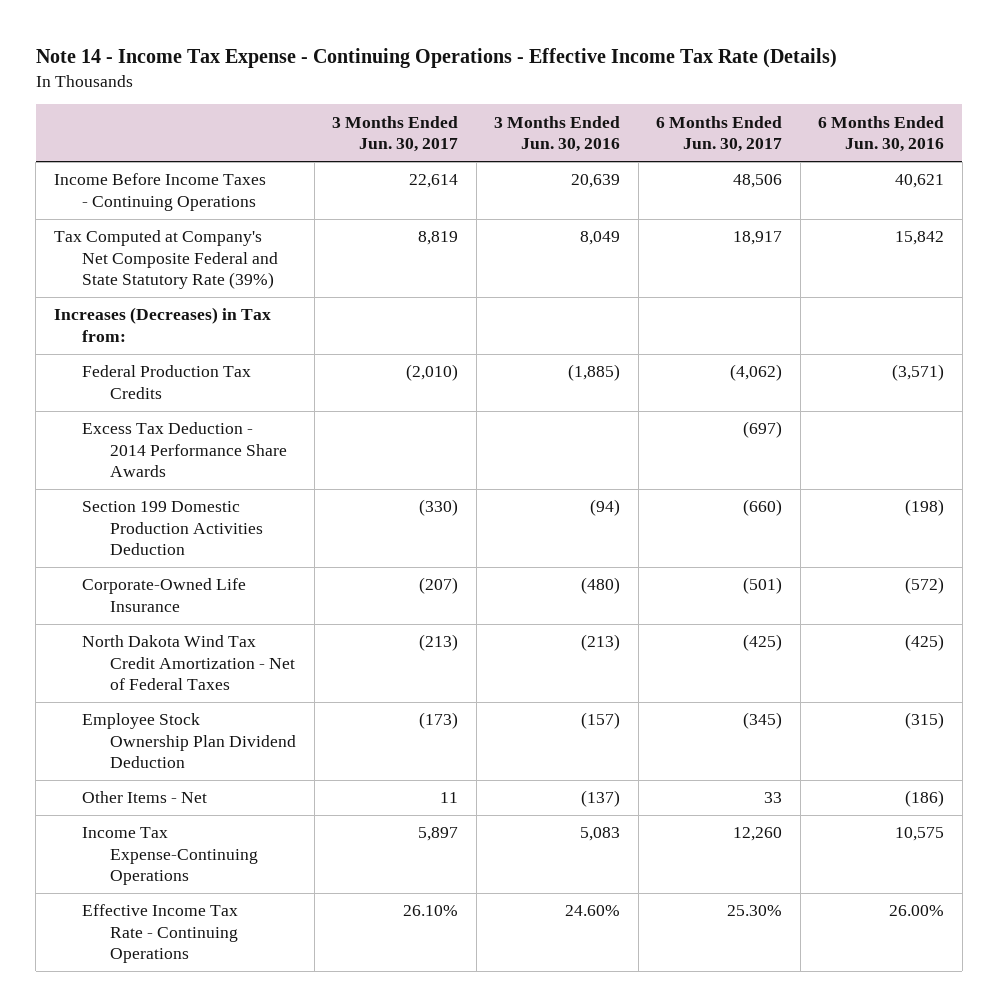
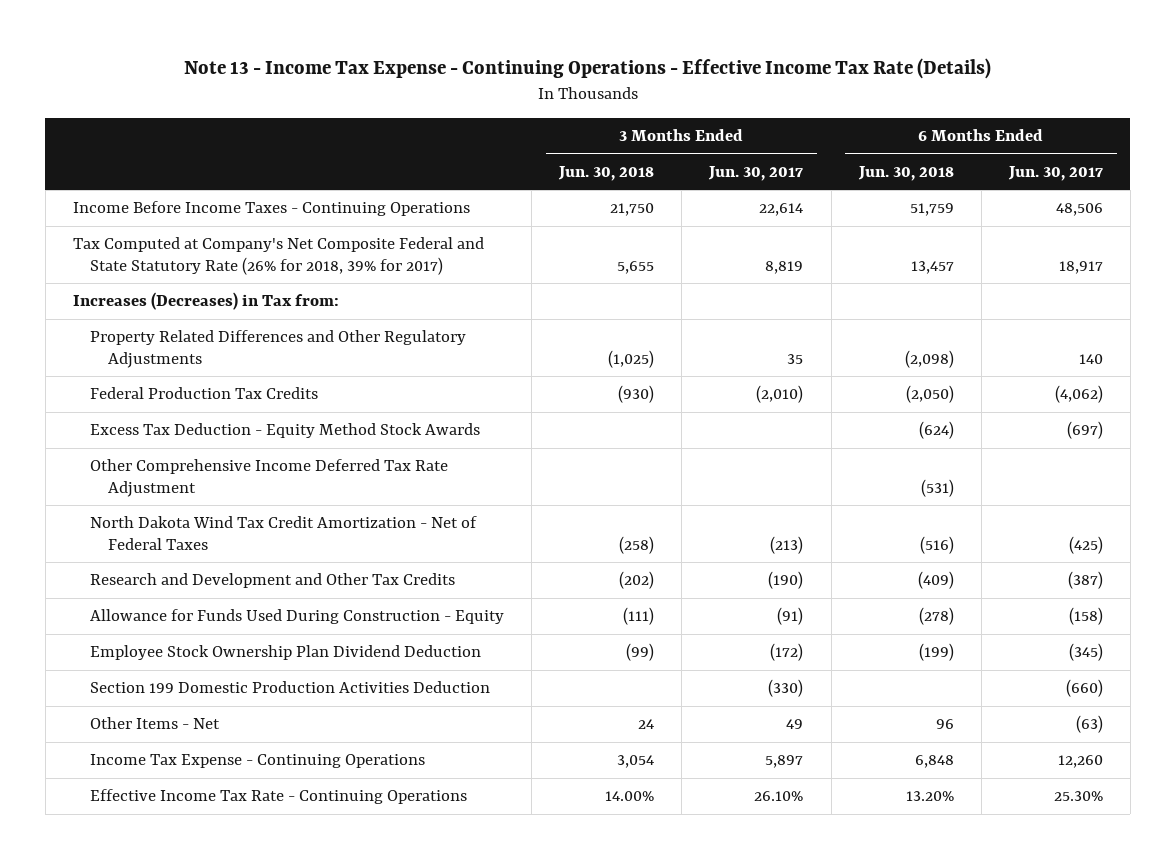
- Note 14 - Income Tax Expense - Continuing Operations - Effective Income Tax Rate (Details)
+ Note 13 - Income Tax Expense - Continuing Operations - Effective Income Tax Rate (Details)
- | 3 Months Ended Jun. 30, 2017 | 3 Months Ended Jun. 30, 2016 | 6 Months Ended Jun. 30, 2017 | 6 Months Ended Jun. 30, 2016
+ | 3 Months Ended Jun. 30, 2018 | 3 Months Ended Jun. 30, 2017 | 6 Months Ended Jun. 30, 2018 | 6 Months Ended Jun. 30, 2017
- Tax Computed at Company's Net Composite Federal and State Statutory Rate (39%) | 8,819 | 8,049 | 18,917 | 15,842
+ Tax Computed at Company's Net Composite Federal and State Statutory Rate (26% for 2018, 39% for 2017) | 5,655 | 8,819 | 13,457 | 18,917
+ Property Related Differences and Other Regulatory Adjustments | (1,025) | 35 | (2,098) | 140
- Excess Tax Deduction - 2014 Performance Share Awards | | | (697) |
- Corporate-Owned Life Insurance | (207) | (480) | (501) | (572)
+ Excess Tax Deduction - Equity Method Stock Awards | | | (624) | (697)
+ Other Comprehensive Income Deferred Tax Rate Adjustment | | | (531) |
- Employee Stock Ownership Plan Dividend Deduction | (173) | (157) | (345) | (315)
- Other Items - Net | 11 | (137) | 33 | (186)
- Income Tax Expense-Continuing Operations | 5,897 | 5,083 | 12,260 | 10,575
+ Research and Development and Other Tax Credits | (202) | (190) | (409) | (387)
+ Allowance for Funds Used During Construction - Equity | (111) | (91) | (278) | (158)
+ Employee Stock Ownership Plan Dividend Deduction | (99) | (172) | (199) | (345)
moved down: Section 199 Domestic Production Activities Deduction | | (330) | | (660)
+ Other Items - Net | 24 | 49 | 96 | (63)
+ Income Tax Expense - Continuing Operations | 3,054 | 5,897 | 6,848 | 12,260

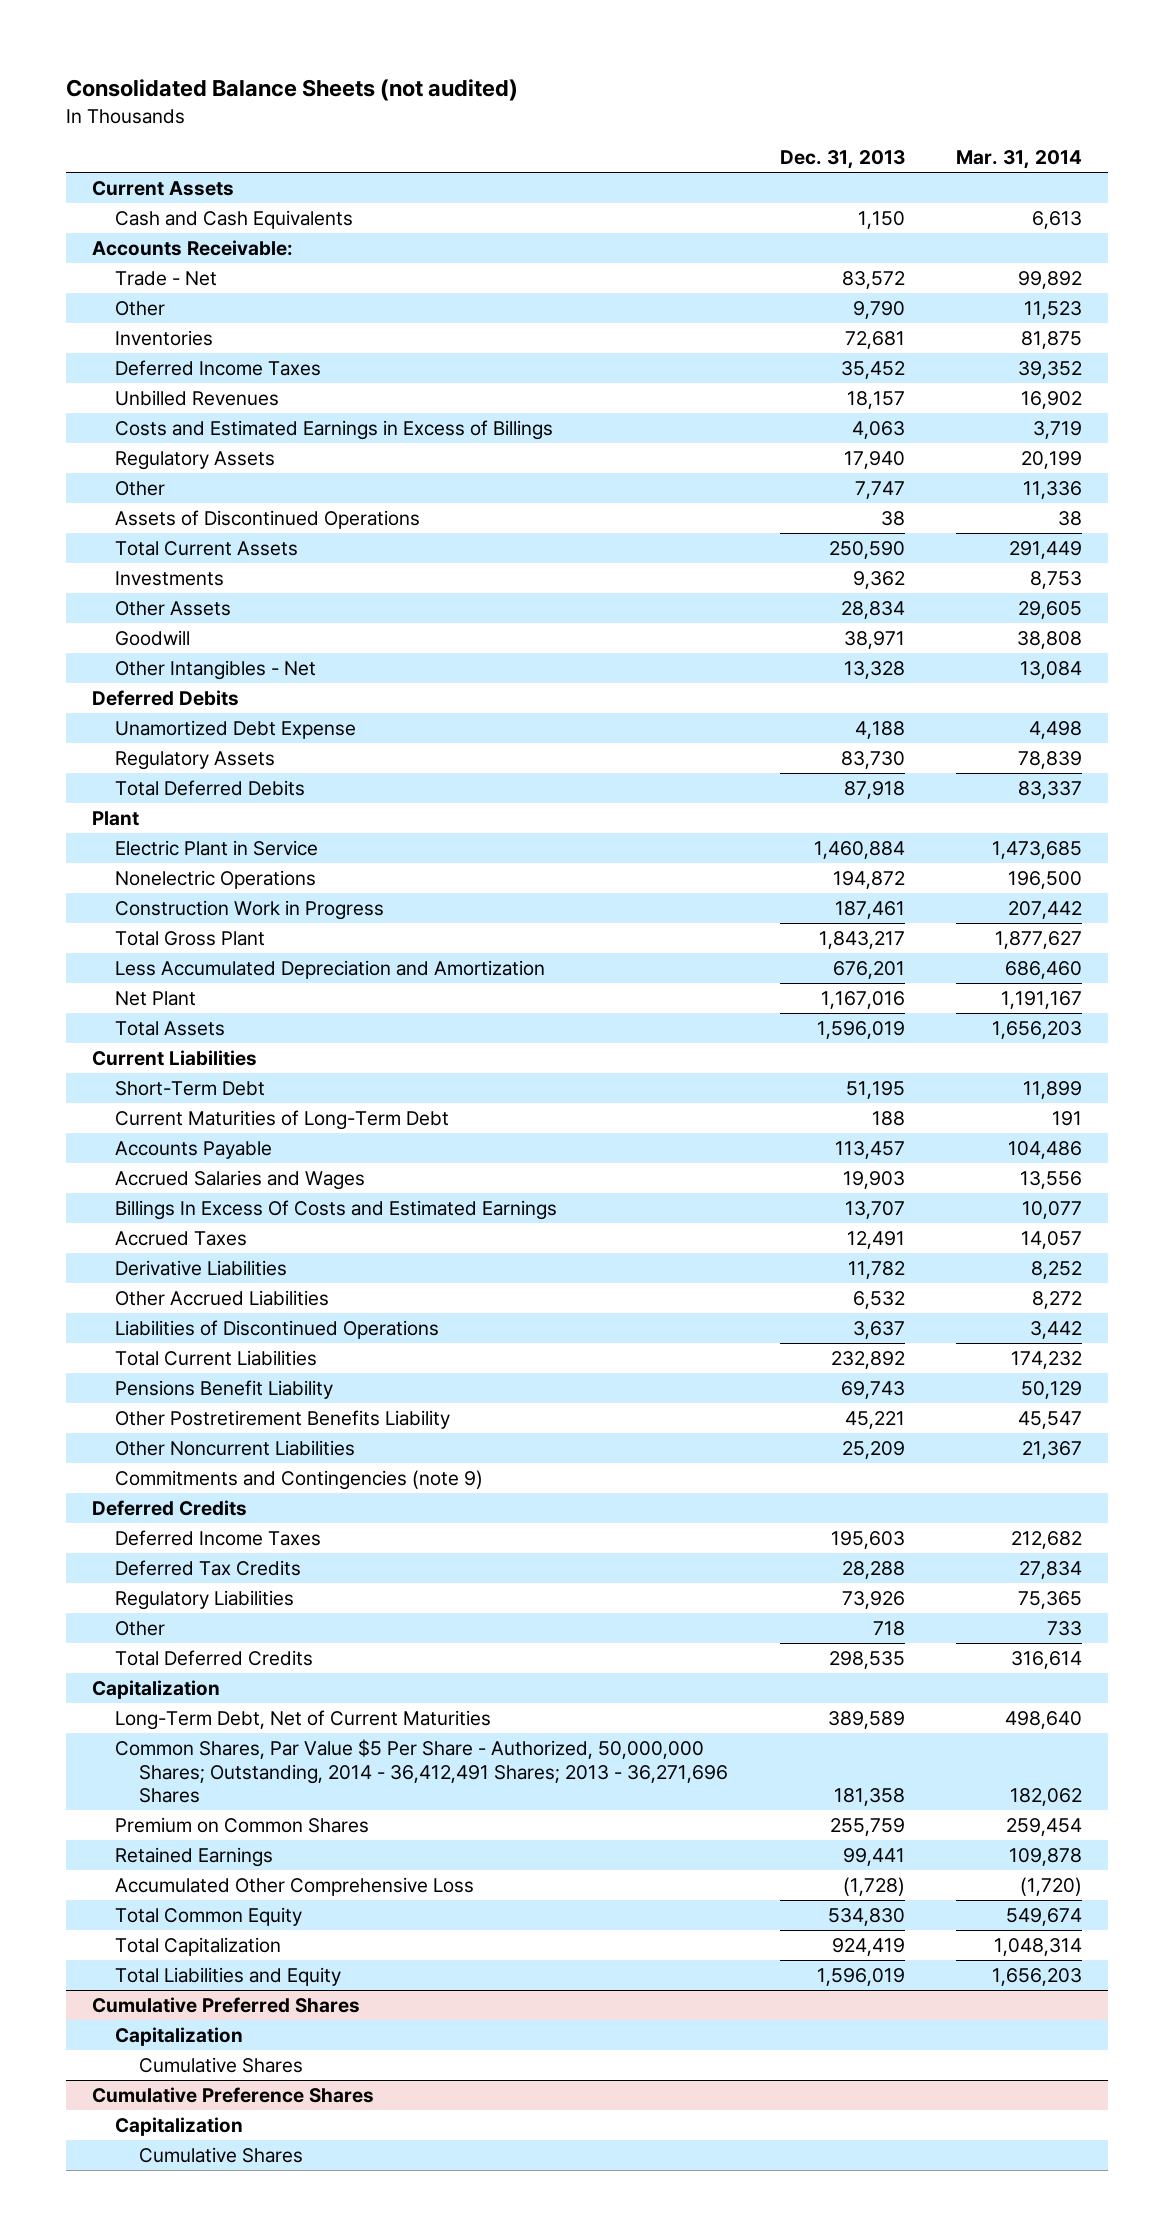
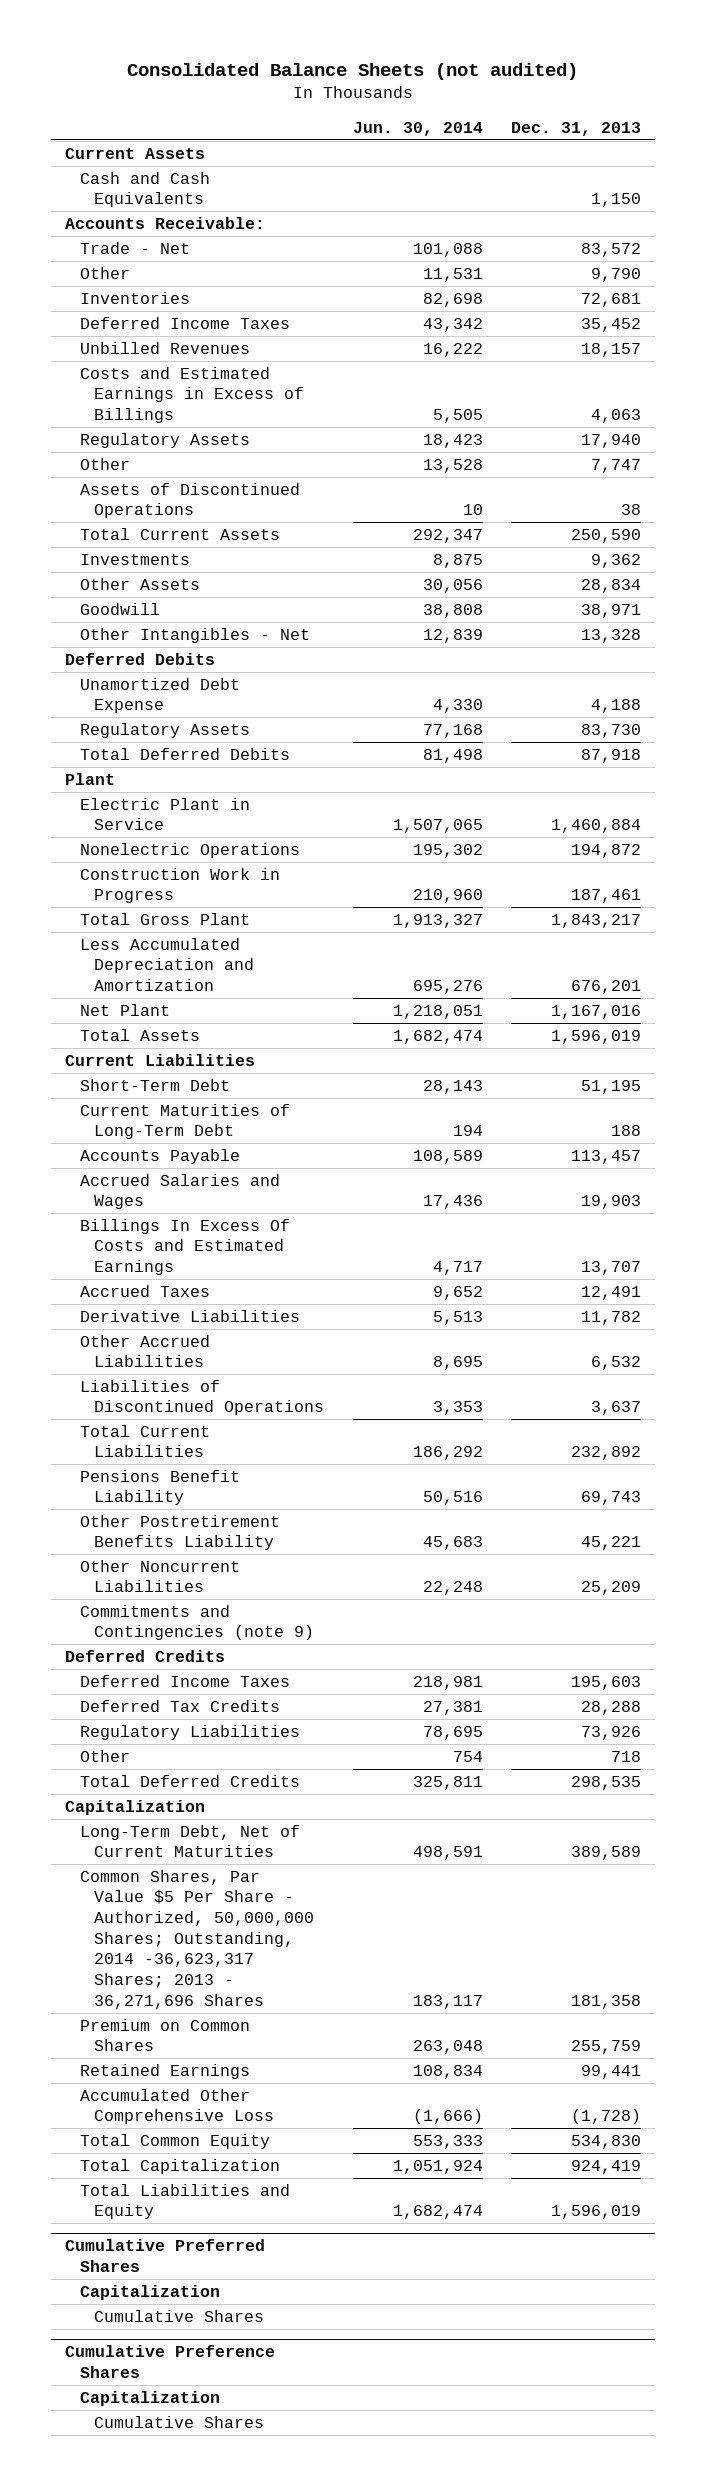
- | Dec. 31, 2013 | Mar. 31, 2014
+ | Jun. 30, 2014 | Dec. 31, 2013
- Common Shares, Par Value $5 Per Share - Authorized, 50,000,000 Shares; Outstanding, 2014 - 36,412,491 Shares; 2013 - 36,271,696 Shares | 181,358 | 182,062
+ Common Shares, Par Value $5 Per Share - Authorized, 50,000,000 Shares; Outstanding, 2014 -36,623,317 Shares; 2013 - 36,271,696 Shares | 183,117 | 181,358

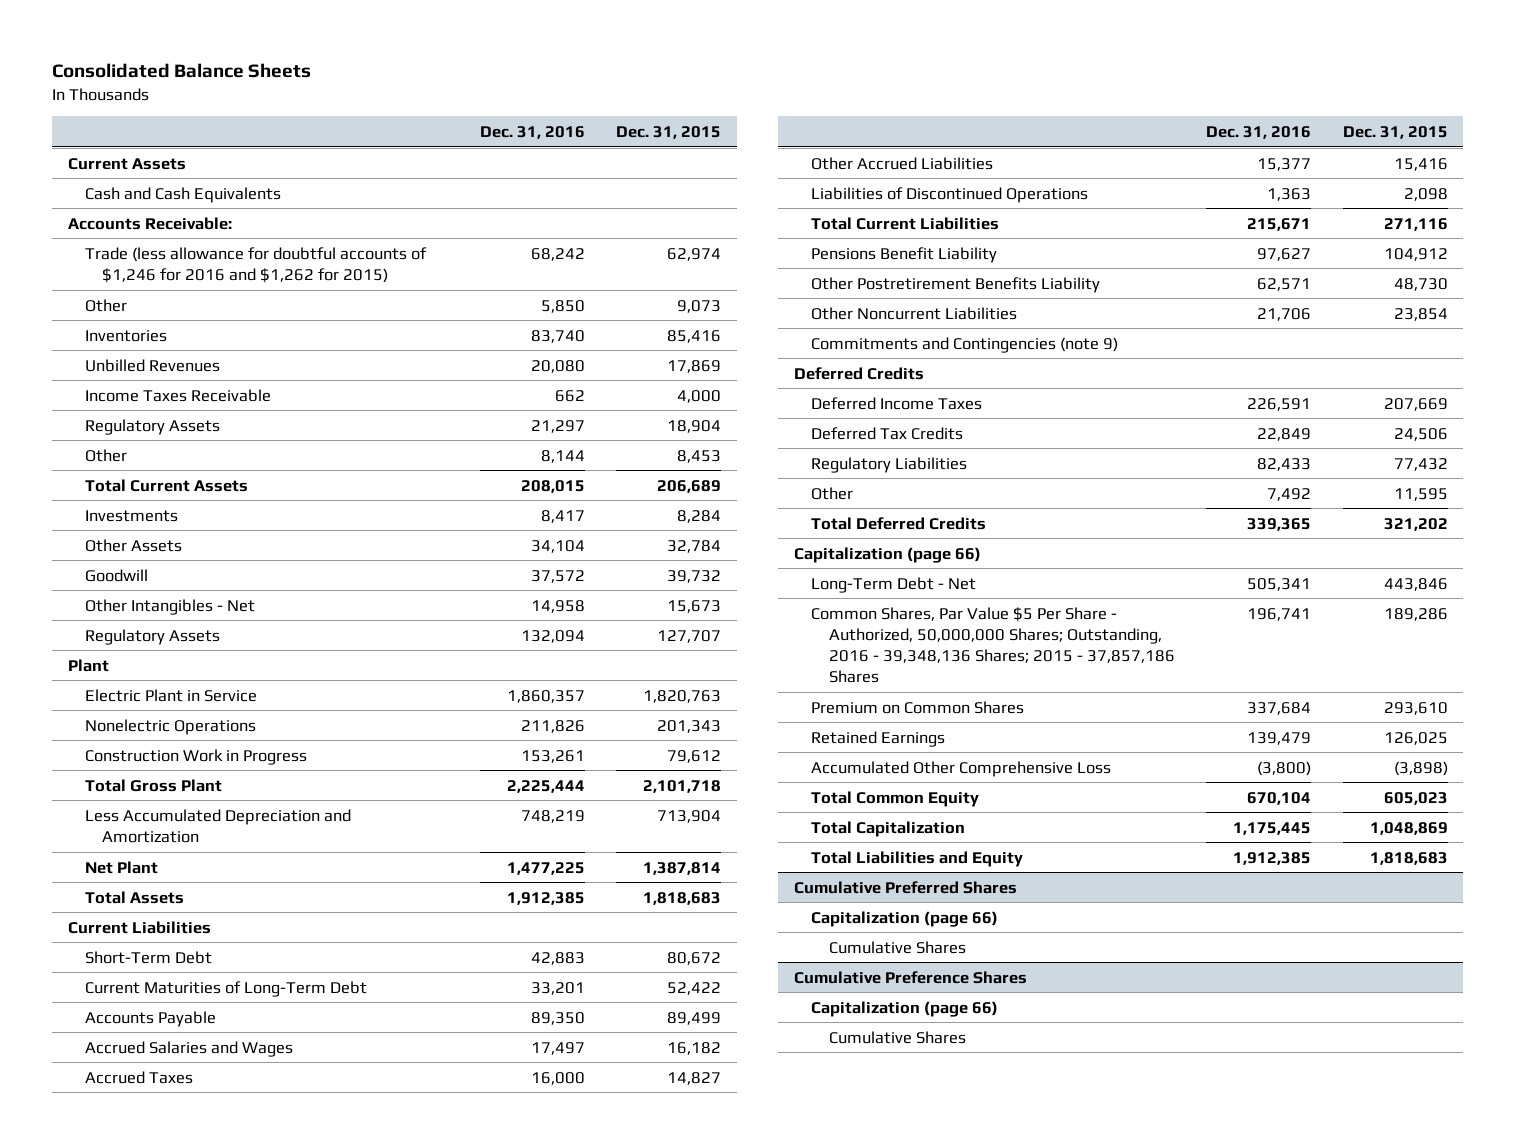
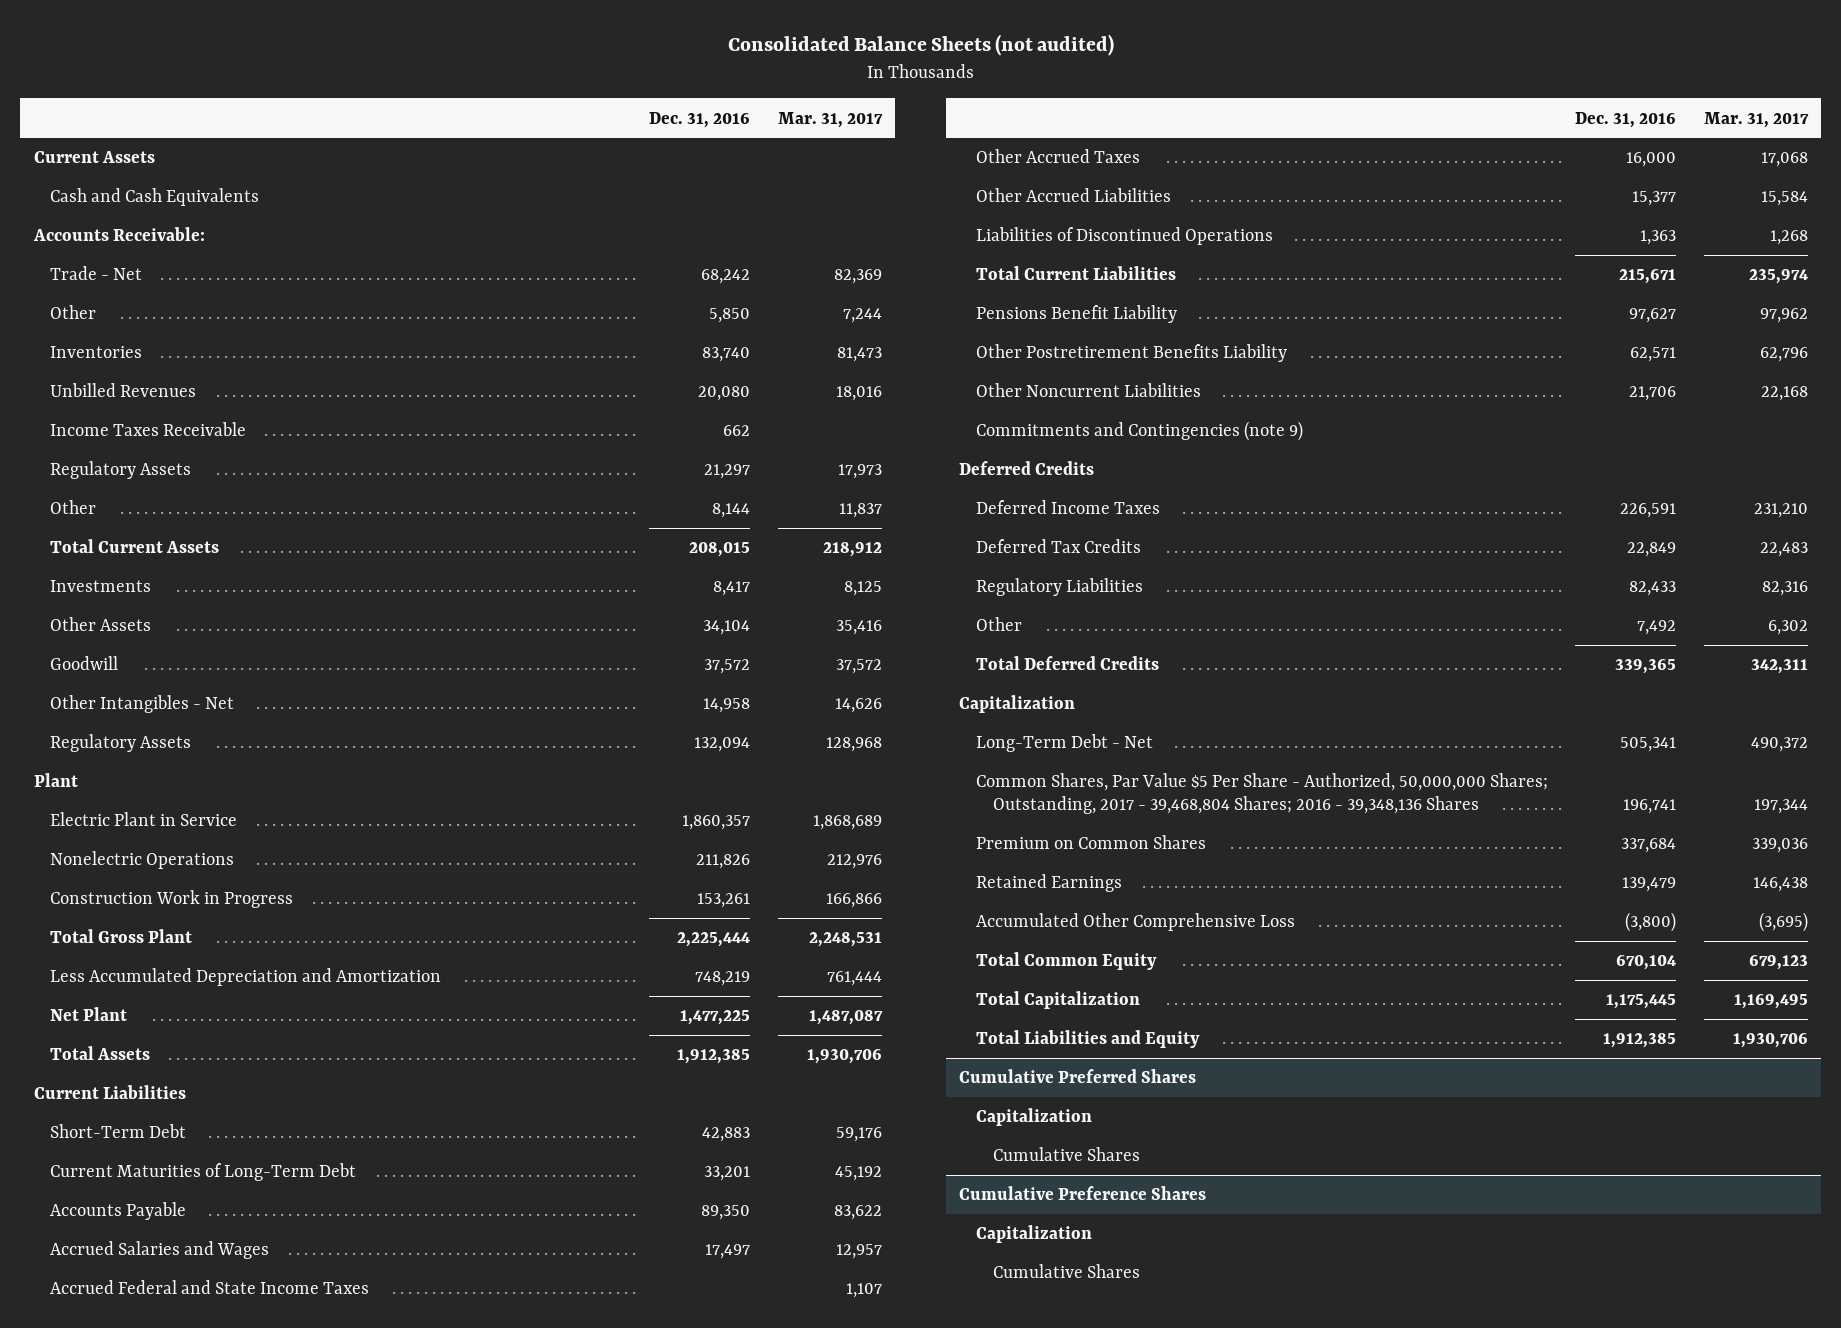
- Consolidated Balance Sheets
+ Consolidated Balance Sheets (not audited)
- | Dec. 31, 2016 | Dec. 31, 2015
+ | Dec. 31, 2016 | Mar. 31, 2017
- Trade (less allowance for doubtful accounts of $1,246 for 2016 and $1,262 for 2015) | 68,242 | 62,974
+ Trade - Net | 68,242 | 82,369
- Accrued Taxes | 16,000 | 14,827
+ Accrued Federal and State Income Taxes | | 1,107
+ Other Accrued Taxes | 16,000 | 17,068
- Capitalization (page 66)
+ Capitalization
- Common Shares, Par Value $5 Per Share - Authorized, 50,000,000 Shares; Outstanding, 2016 - 39,348,136 Shares; 2015 - 37,857,186 Shares | 196,741 | 189,286
+ Common Shares, Par Value $5 Per Share - Authorized, 50,000,000 Shares; Outstanding, 2017 - 39,468,804 Shares; 2016 - 39,348,136 Shares | 196,741 | 197,344
@ Cumulative Preferred Shares
- Capitalization (page 66)
+ Capitalization
@ Cumulative Preference Shares
- Capitalization (page 66)
+ Capitalization

